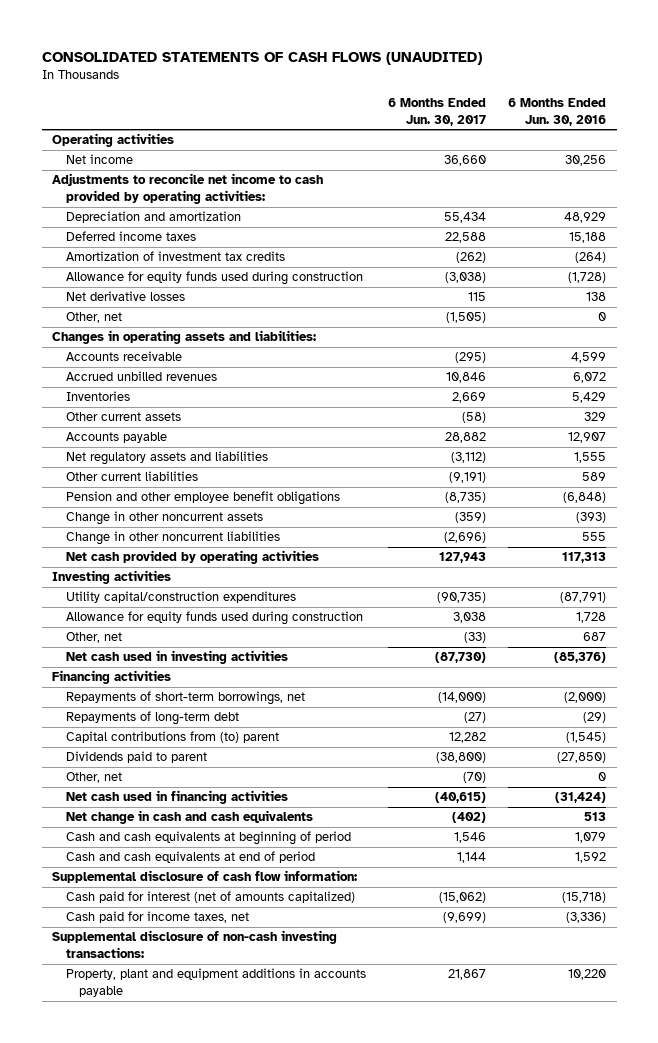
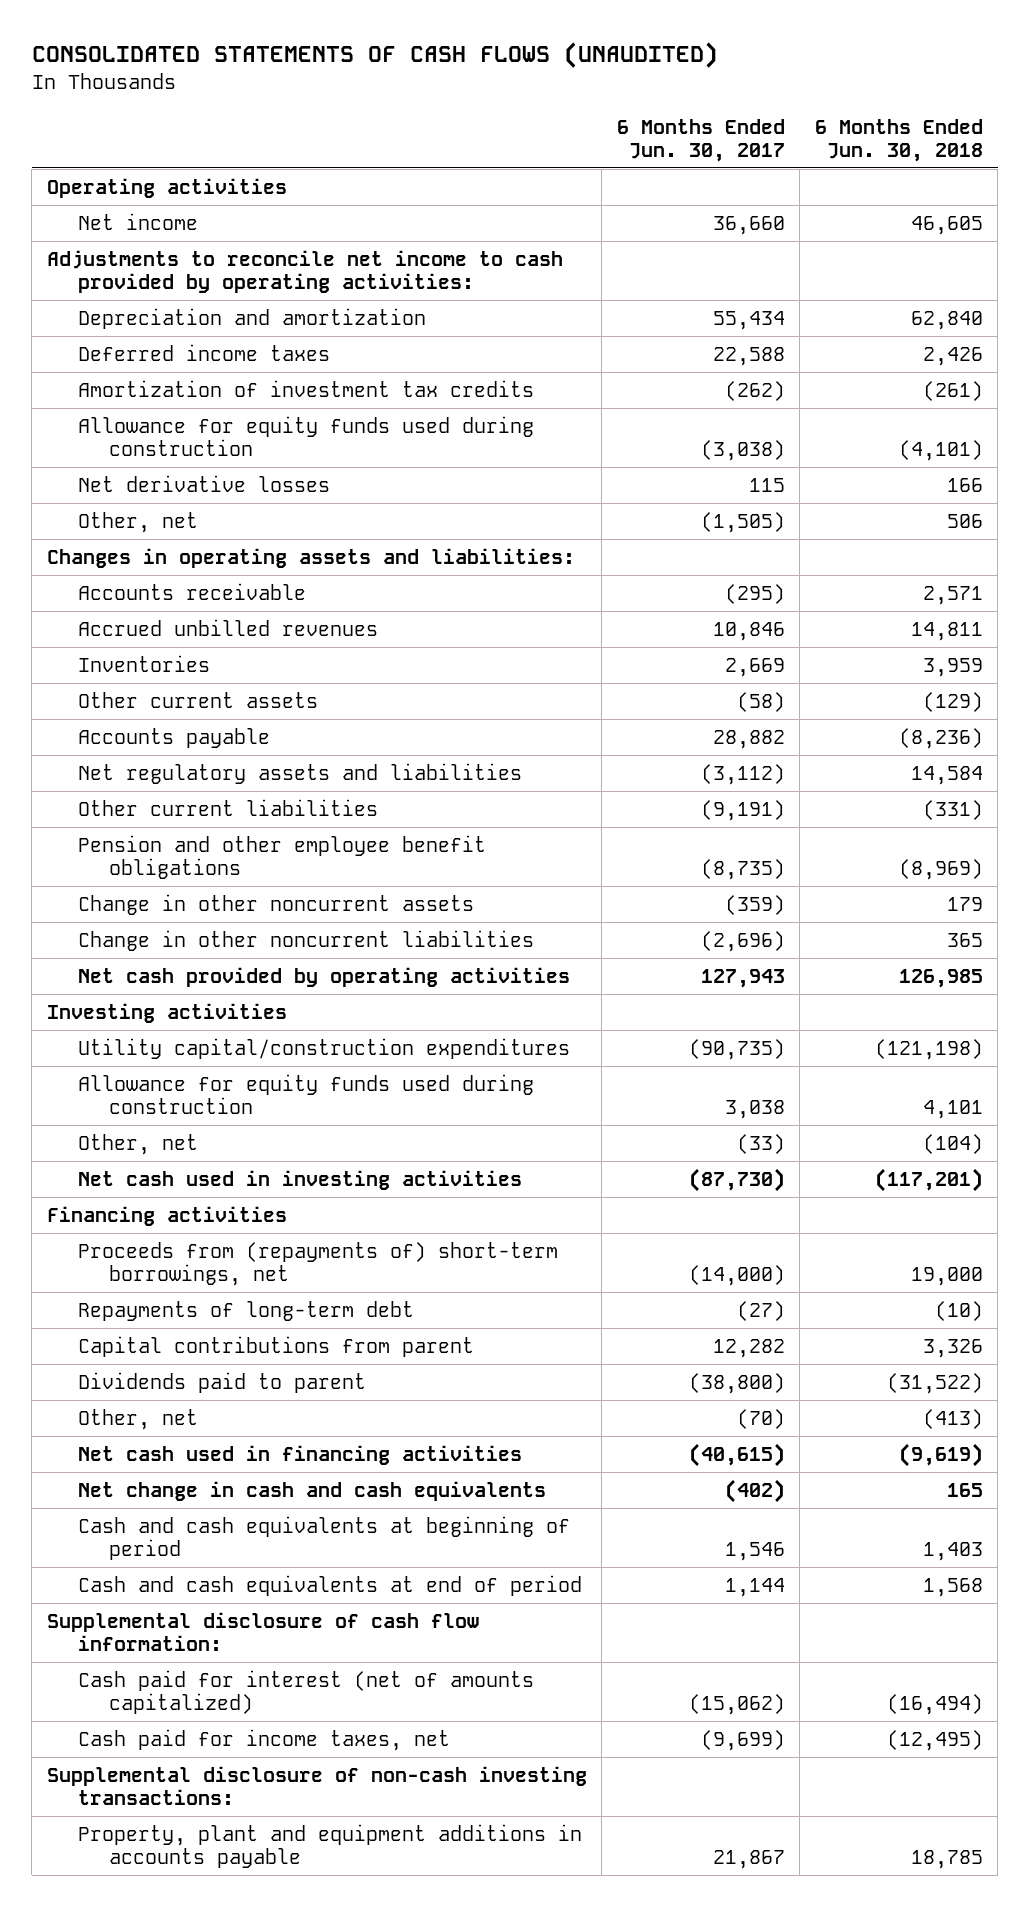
- | 6 Months Ended Jun. 30, 2017 | 6 Months Ended Jun. 30, 2016
+ | 6 Months Ended Jun. 30, 2017 | 6 Months Ended Jun. 30, 2018
- Repayments of short-term borrowings, net | (14,000) | (2,000)
+ Proceeds from (repayments of) short-term borrowings, net | (14,000) | 19,000
- Capital contributions from (to) parent | 12,282 | (1,545)
+ Capital contributions from parent | 12,282 | 3,326

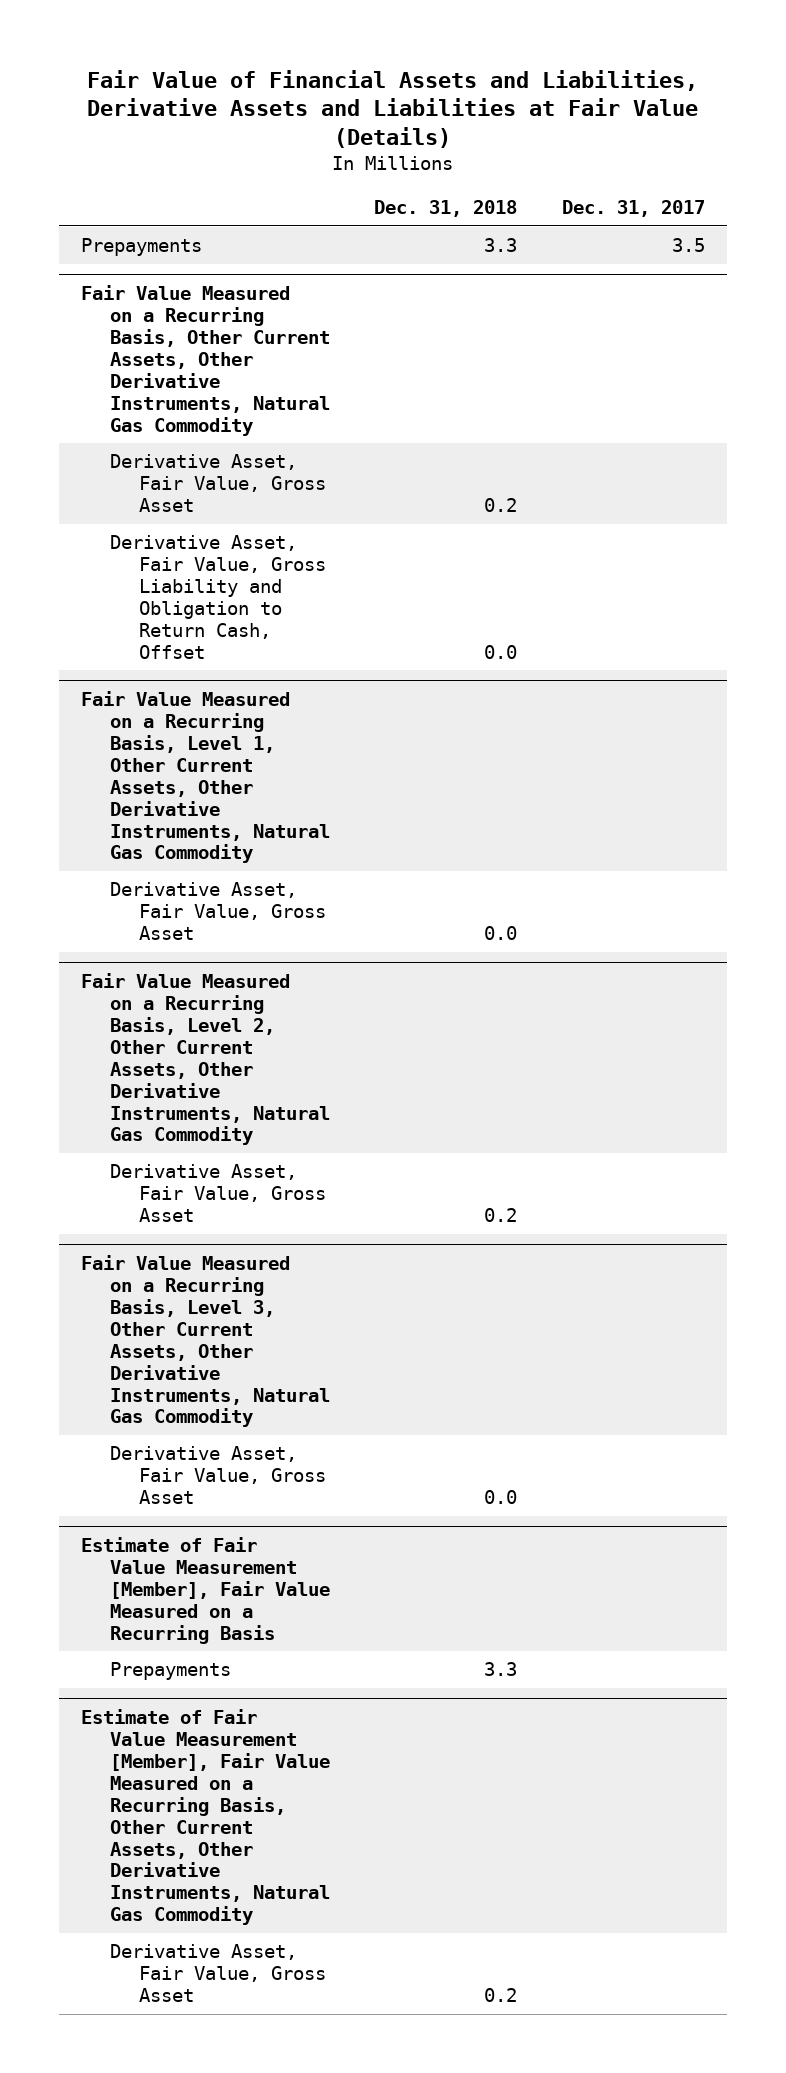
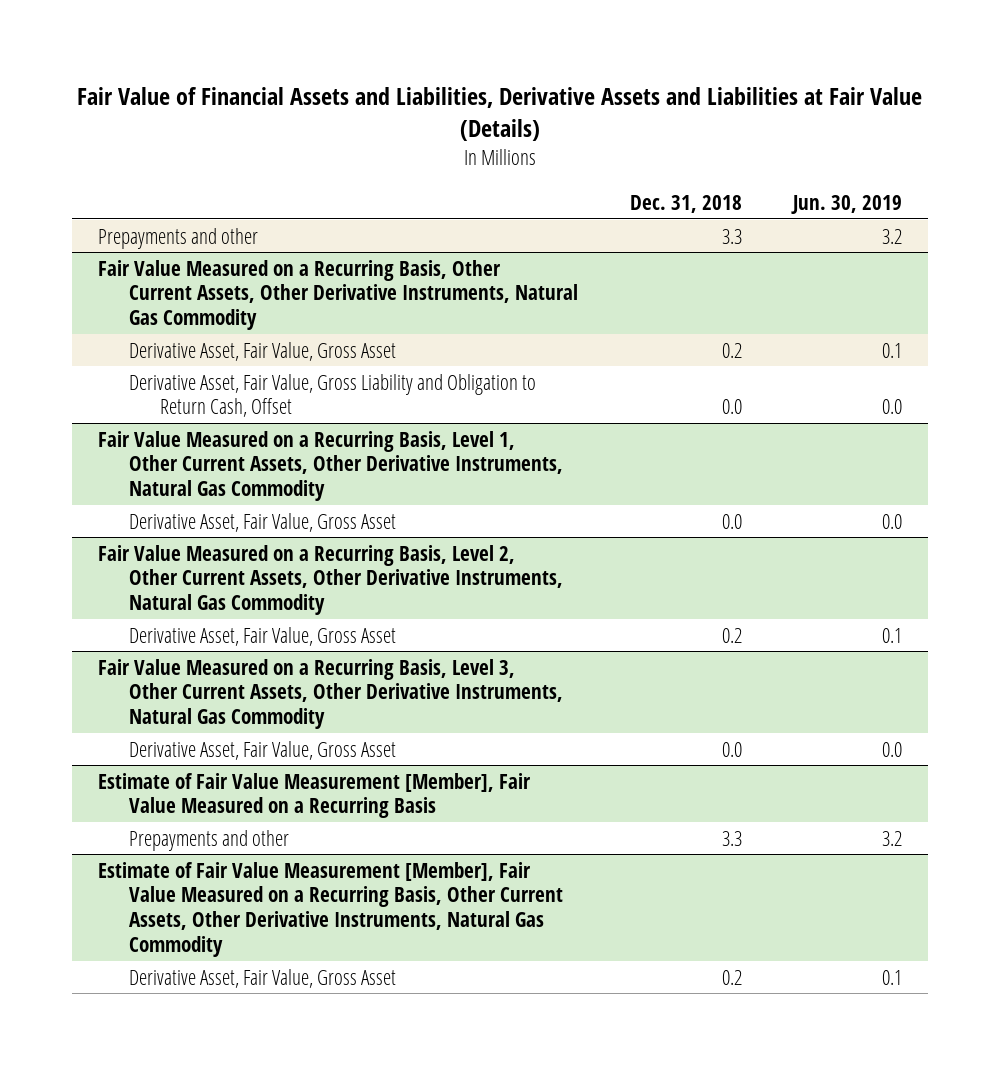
- | Dec. 31, 2018 | Dec. 31, 2017
+ | Dec. 31, 2018 | Jun. 30, 2019
- Prepayments | 3.3 | 3.5
+ Prepayments and other | 3.3 | 3.2
@ Estimate of Fair Value Measurement [Member], Fair Value Measured on a Recurring Basis
- Prepayments | 3.3 |
+ Prepayments and other | 3.3 | 3.2

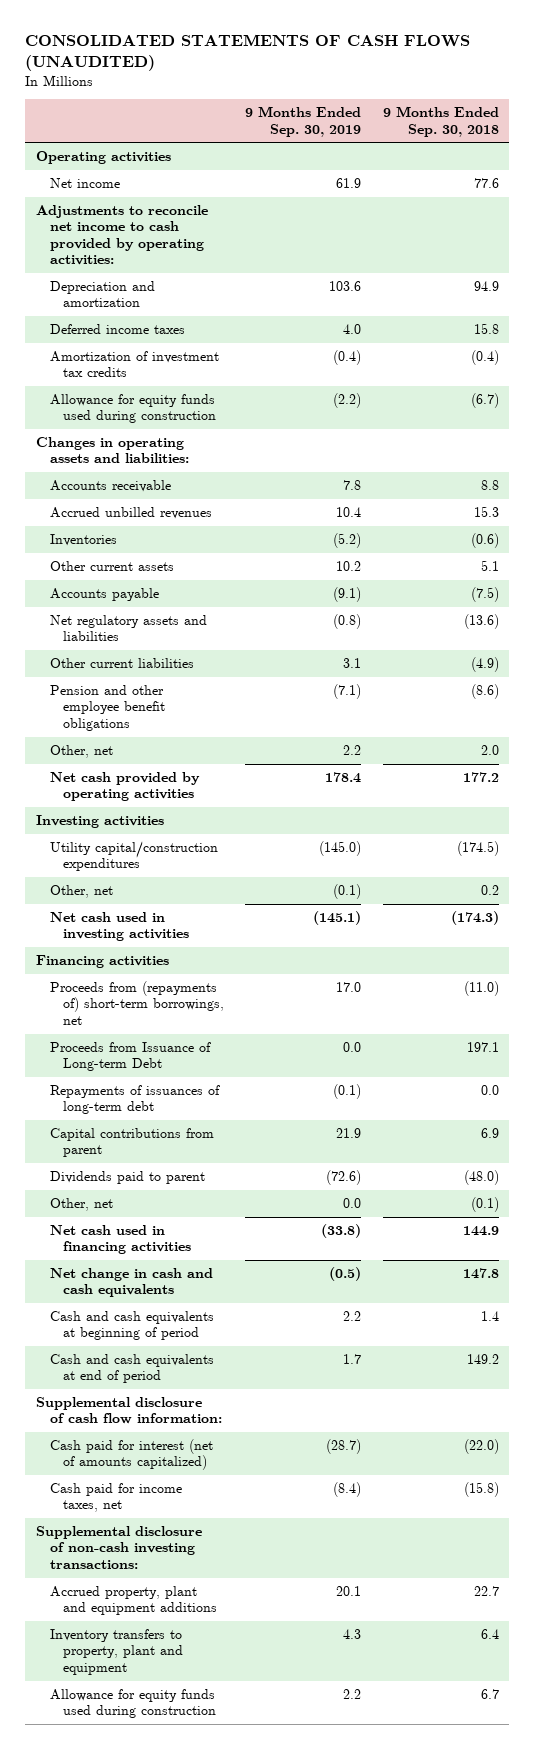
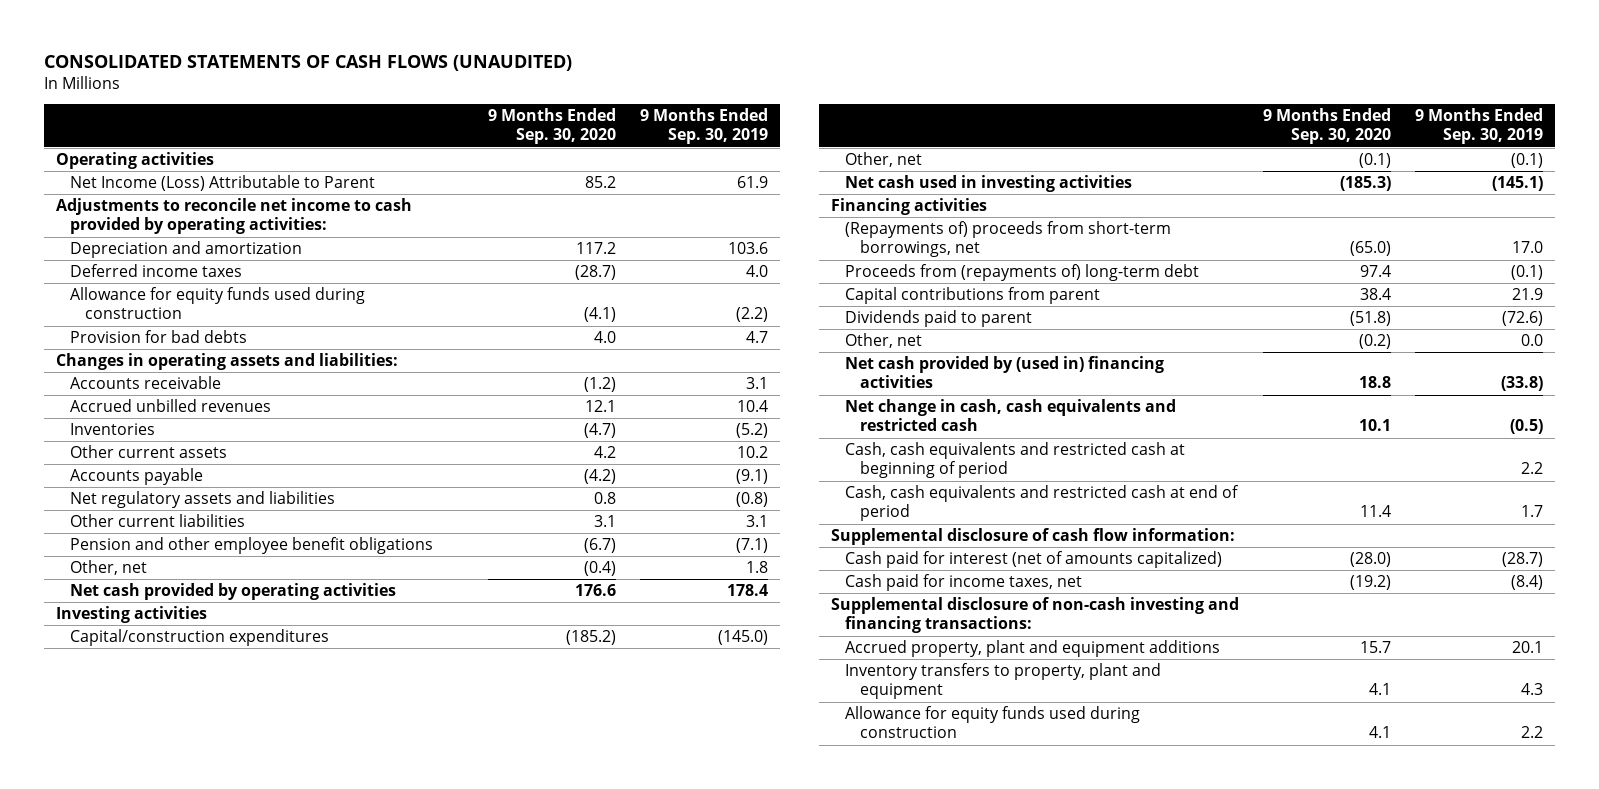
- | 9 Months Ended Sep. 30, 2019 | 9 Months Ended Sep. 30, 2018
+ | 9 Months Ended Sep. 30, 2020 | 9 Months Ended Sep. 30, 2019
- Net income | 61.9 | 77.6
+ Net Income (Loss) Attributable to Parent | 85.2 | 61.9
- Amortization of investment tax credits | (0.4) | (0.4)
+ Provision for bad debts | 4.0 | 4.7
- Accounts receivable | 7.8 | 8.8
+ Accounts receivable | (1.2) | 3.1
- Other, net | 2.2 | 2.0
+ Other, net | (0.4) | 1.8
- Utility capital/construction expenditures | (145.0) | (174.5)
+ Capital/construction expenditures | (185.2) | (145.0)
- Proceeds from (repayments of) short-term borrowings, net | 17.0 | (11.0)
- Proceeds from Issuance of Long-term Debt | 0.0 | 197.1
- Repayments of issuances of long-term debt | (0.1) | 0.0
+ (Repayments of) proceeds from short-term borrowings, net | (65.0) | 17.0
+ Proceeds from (repayments of) long-term debt | 97.4 | (0.1)
- Net cash used in financing activities | (33.8) | 144.9
- Net change in cash and cash equivalents | (0.5) | 147.8
- Cash and cash equivalents at beginning of period | 2.2 | 1.4
- Cash and cash equivalents at end of period | 1.7 | 149.2
+ Net cash provided by (used in) financing activities | 18.8 | (33.8)
+ Net change in cash, cash equivalents and restricted cash | 10.1 | (0.5)
+ Cash, cash equivalents and restricted cash at beginning of period | | 2.2
+ Cash, cash equivalents and restricted cash at end of period | 11.4 | 1.7
- Supplemental disclosure of non-cash investing transactions:
+ Supplemental disclosure of non-cash investing and financing transactions:

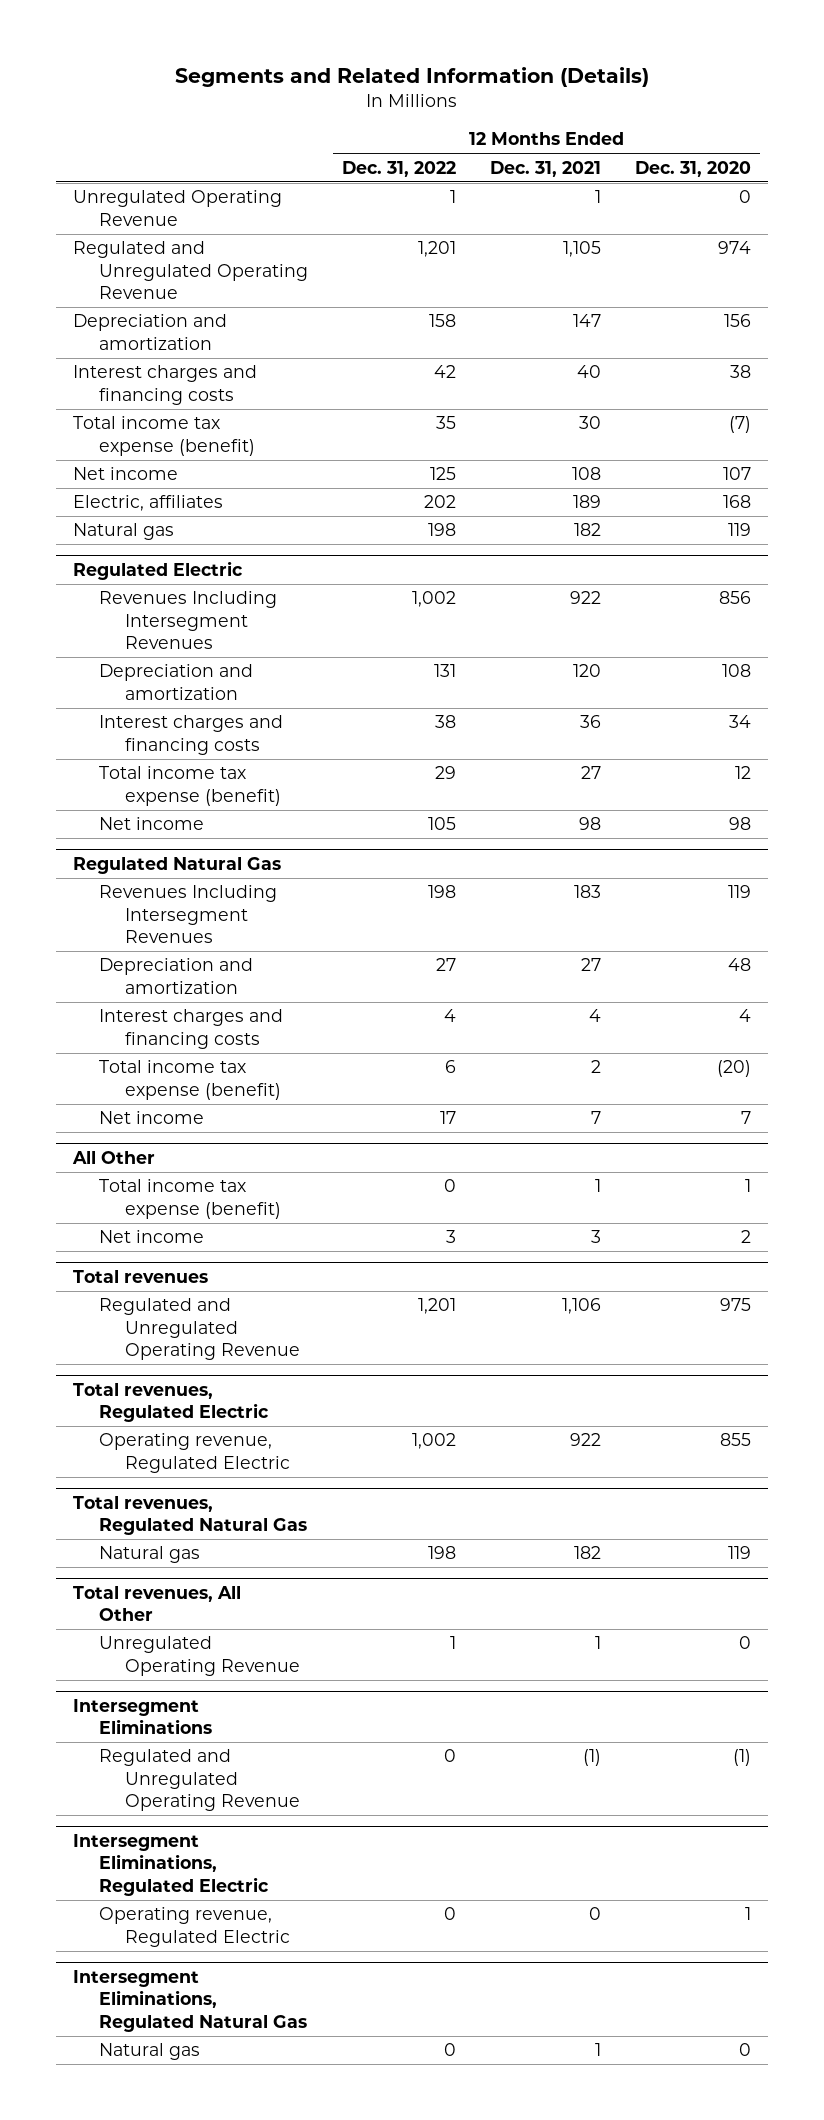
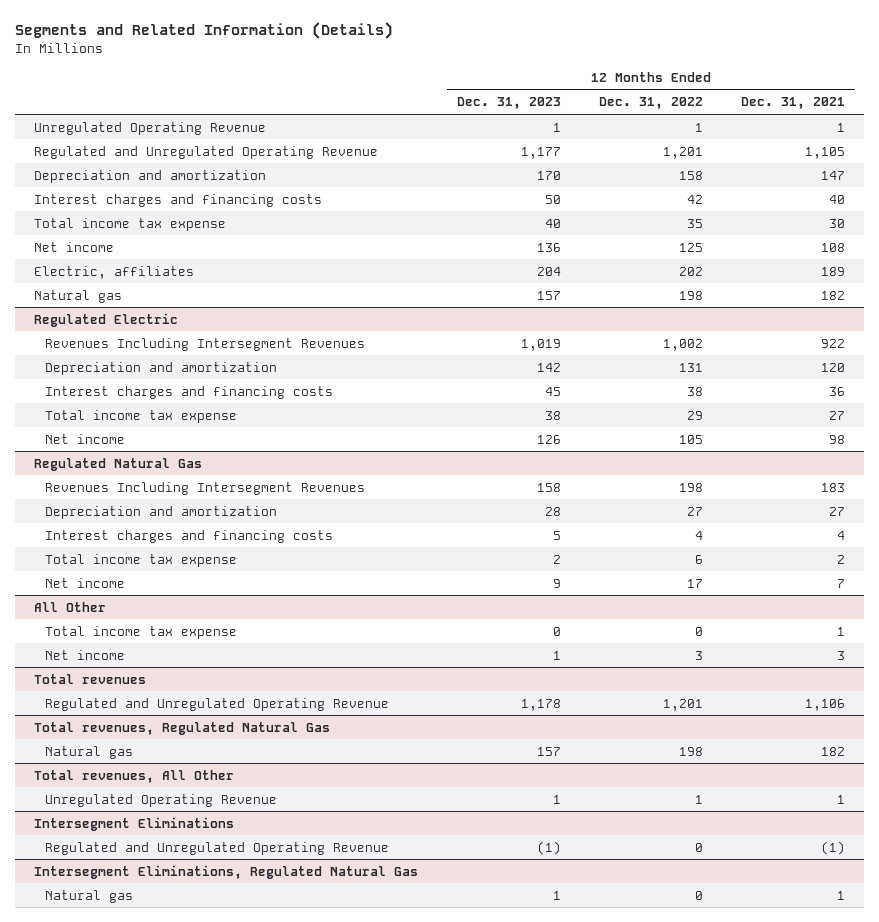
- | 12 Months Ended Dec. 31, 2022 | 12 Months Ended Dec. 31, 2021 | 12 Months Ended Dec. 31, 2020
+ | 12 Months Ended Dec. 31, 2023 | 12 Months Ended Dec. 31, 2022 | 12 Months Ended Dec. 31, 2021
- Total income tax expense (benefit) | 35 | 30 | (7)
+ Total income tax expense | 40 | 35 | 30
@ Regulated Electric
- Total income tax expense (benefit) | 29 | 27 | 12
+ Total income tax expense | 38 | 29 | 27
@ Regulated Natural Gas
- Total income tax expense (benefit) | 6 | 2 | (20)
+ Total income tax expense | 2 | 6 | 2
@ All Other
- Total income tax expense (benefit) | 0 | 1 | 1
+ Total income tax expense | 0 | 0 | 1
- Total revenues, Regulated Electric
- Operating revenue, Regulated Electric | 1,002 | 922 | 855
- Intersegment Eliminations, Regulated Electric
- Operating revenue, Regulated Electric | 0 | 0 | 1

